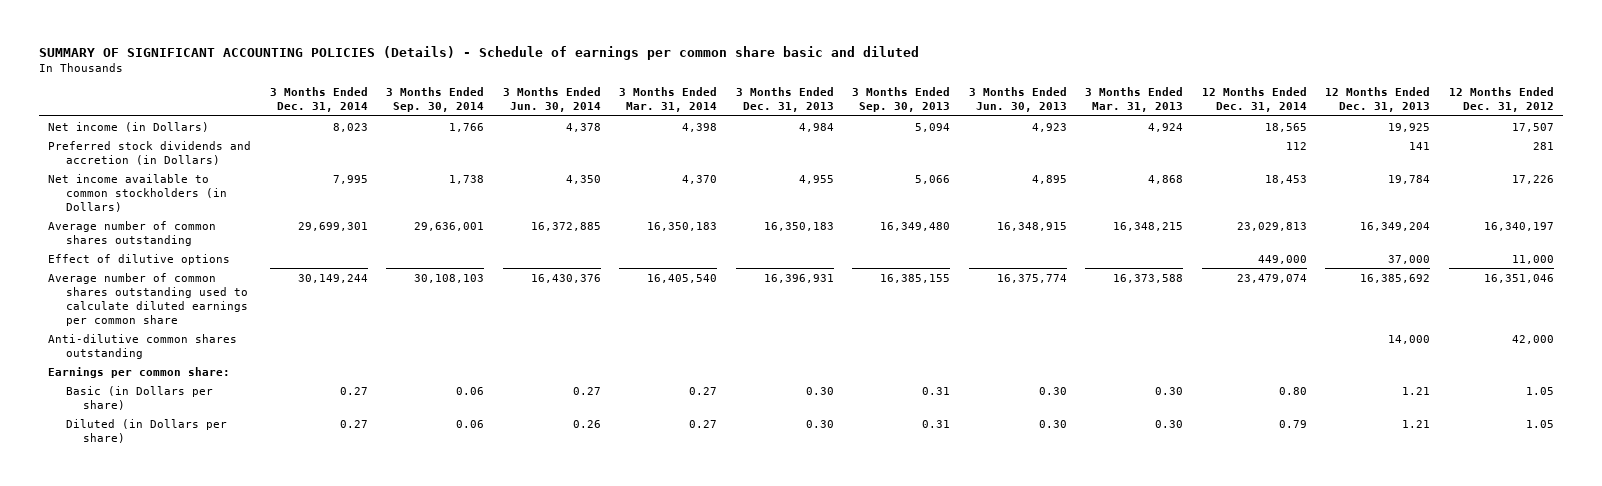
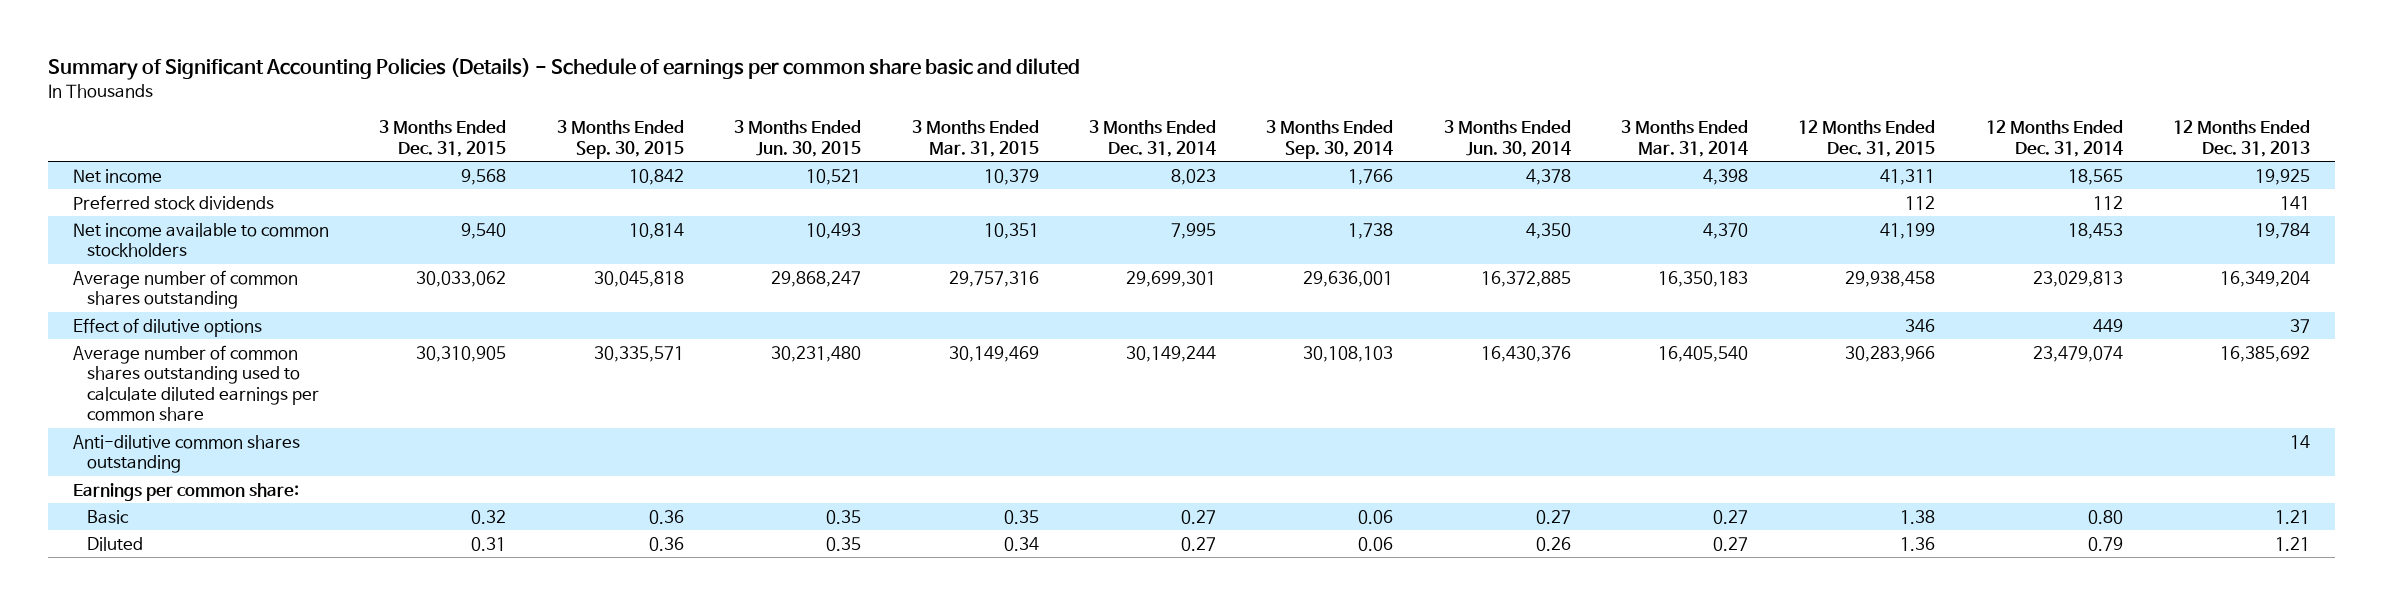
- SUMMARY OF SIGNIFICANT ACCOUNTING POLICIES (Details) - Schedule of earnings per common share basic and diluted
+ Summary of Significant Accounting Policies (Details) - Schedule of earnings per common share basic and diluted
- | 3 Months Ended Dec. 31, 2014 | 3 Months Ended Sep. 30, 2014 | 3 Months Ended Jun. 30, 2014 | 3 Months Ended Mar. 31, 2014 | 3 Months Ended Dec. 31, 2013 | 3 Months Ended Sep. 30, 2013 | 3 Months Ended Jun. 30, 2013 | 3 Months Ended Mar. 31, 2013 | 12 Months Ended Dec. 31, 2014 | 12 Months Ended Dec. 31, 2013 | 12 Months Ended Dec. 31, 2012
+ | 3 Months Ended Dec. 31, 2015 | 3 Months Ended Sep. 30, 2015 | 3 Months Ended Jun. 30, 2015 | 3 Months Ended Mar. 31, 2015 | 3 Months Ended Dec. 31, 2014 | 3 Months Ended Sep. 30, 2014 | 3 Months Ended Jun. 30, 2014 | 3 Months Ended Mar. 31, 2014 | 12 Months Ended Dec. 31, 2015 | 12 Months Ended Dec. 31, 2014 | 12 Months Ended Dec. 31, 2013
- Net income (in Dollars) | 8,023 | 1,766 | 4,378 | 4,398 | 4,984 | 5,094 | 4,923 | 4,924 | 18,565 | 19,925 | 17,507
- Preferred stock dividends and accretion (in Dollars) | | | | | | | | | 112 | 141 | 281
- Net income available to common stockholders (in Dollars) | 7,995 | 1,738 | 4,350 | 4,370 | 4,955 | 5,066 | 4,895 | 4,868 | 18,453 | 19,784 | 17,226
+ Net income | 9,568 | 10,842 | 10,521 | 10,379 | 8,023 | 1,766 | 4,378 | 4,398 | 41,311 | 18,565 | 19,925
+ Preferred stock dividends | | | | | | | | | 112 | 112 | 141
+ Net income available to common stockholders | 9,540 | 10,814 | 10,493 | 10,351 | 7,995 | 1,738 | 4,350 | 4,370 | 41,199 | 18,453 | 19,784
- Effect of dilutive options | | | | | | | | | 449,000 | 37,000 | 11,000
+ Effect of dilutive options | | | | | | | | | 346 | 449 | 37
- Anti-dilutive common shares outstanding | | | | | | | | | | 14,000 | 42,000
+ Anti-dilutive common shares outstanding | | | | | | | | | | | 14
- Basic (in Dollars per share) | 0.27 | 0.06 | 0.27 | 0.27 | 0.30 | 0.31 | 0.30 | 0.30 | 0.80 | 1.21 | 1.05
- Diluted (in Dollars per share) | 0.27 | 0.06 | 0.26 | 0.27 | 0.30 | 0.31 | 0.30 | 0.30 | 0.79 | 1.21 | 1.05
+ Basic | 0.32 | 0.36 | 0.35 | 0.35 | 0.27 | 0.06 | 0.27 | 0.27 | 1.38 | 0.80 | 1.21
+ Diluted | 0.31 | 0.36 | 0.35 | 0.34 | 0.27 | 0.06 | 0.26 | 0.27 | 1.36 | 0.79 | 1.21

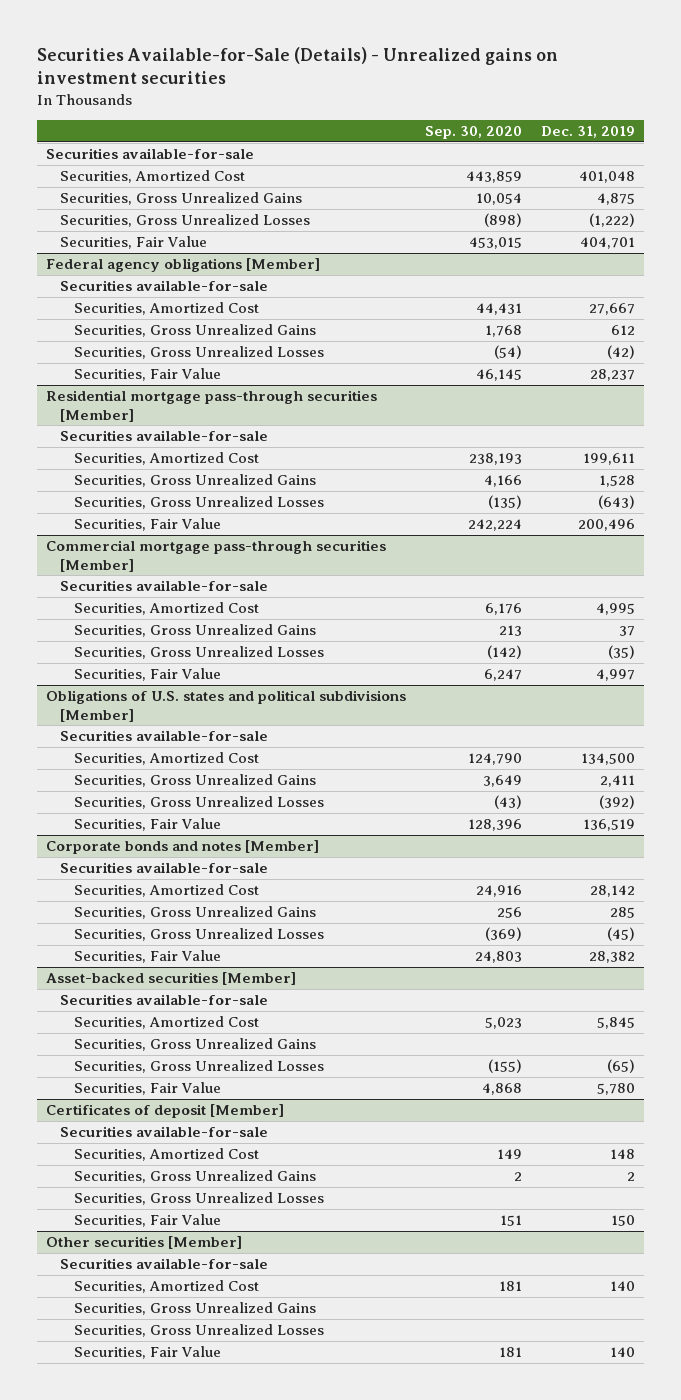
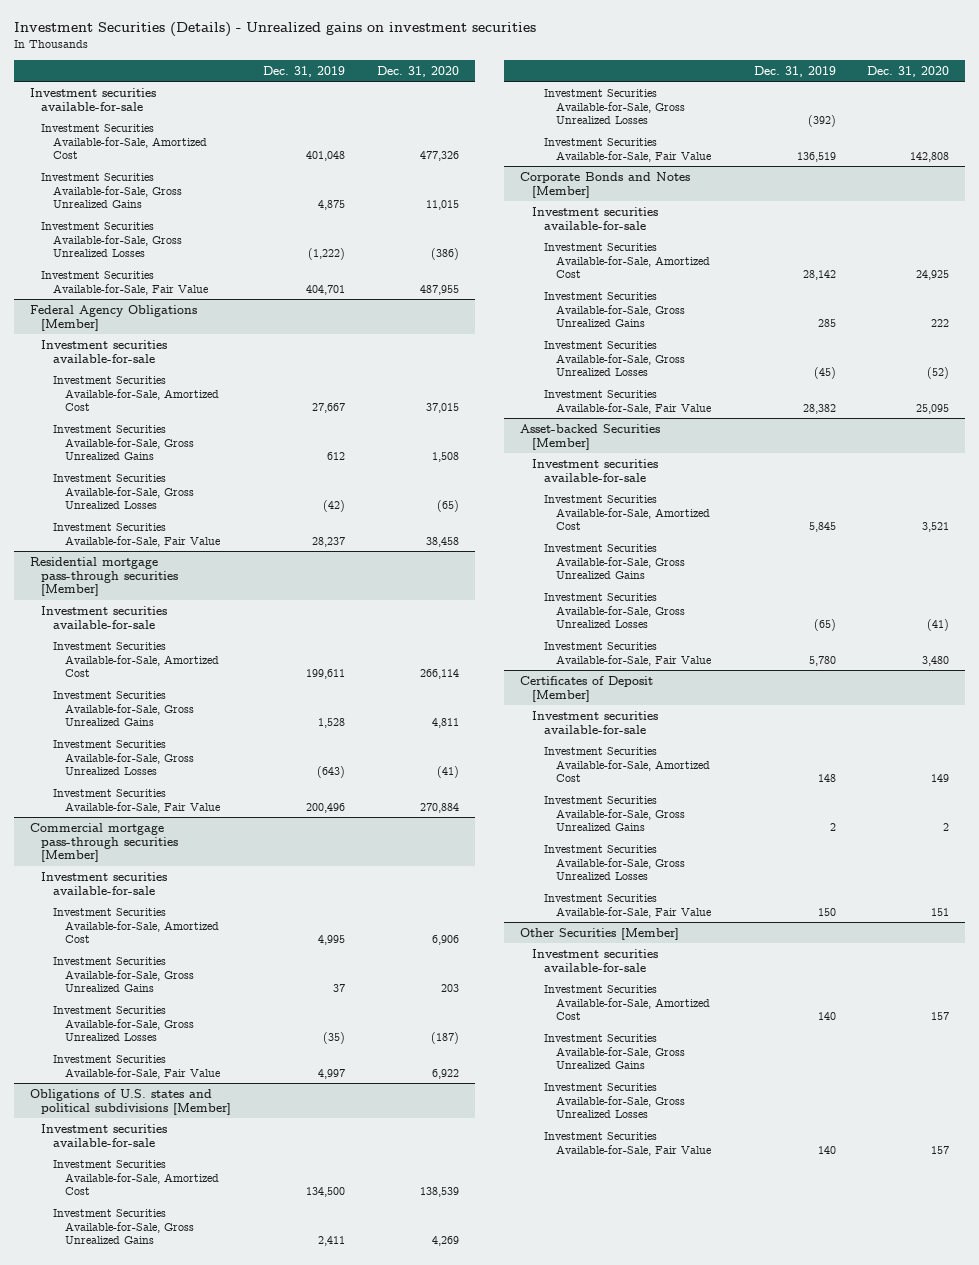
- Securities Available-for-Sale (Details) - Unrealized gains on investment securities
+ Investment Securities (Details) - Unrealized gains on investment securities
- | Sep. 30, 2020 | Dec. 31, 2019
+ | Dec. 31, 2019 | Dec. 31, 2020
- Securities available-for-sale
- Securities, Amortized Cost | 443,859 | 401,048
- Securities, Gross Unrealized Gains | 10,054 | 4,875
- Securities, Gross Unrealized Losses | (898) | (1,222)
- Securities, Fair Value | 453,015 | 404,701
- Federal agency obligations [Member]
- Securities available-for-sale
- Securities, Amortized Cost | 44,431 | 27,667
- Securities, Gross Unrealized Gains | 1,768 | 612
- Securities, Gross Unrealized Losses | (54) | (42)
- Securities, Fair Value | 46,145 | 28,237
+ Investment securities available-for-sale
+ Investment Securities Available-for-Sale, Amortized Cost | 401,048 | 477,326
+ Investment Securities Available-for-Sale, Gross Unrealized Gains | 4,875 | 11,015
+ Investment Securities Available-for-Sale, Gross Unrealized Losses | (1,222) | (386)
+ Investment Securities Available-for-Sale, Fair Value | 404,701 | 487,955
+ Federal Agency Obligations [Member]
+ Investment securities available-for-sale
+ Investment Securities Available-for-Sale, Amortized Cost | 27,667 | 37,015
+ Investment Securities Available-for-Sale, Gross Unrealized Gains | 612 | 1,508
+ Investment Securities Available-for-Sale, Gross Unrealized Losses | (42) | (65)
+ Investment Securities Available-for-Sale, Fair Value | 28,237 | 38,458
@ Residential mortgage pass-through securities [Member]
- Securities available-for-sale
- Securities, Amortized Cost | 238,193 | 199,611
- Securities, Gross Unrealized Gains | 4,166 | 1,528
- Securities, Gross Unrealized Losses | (135) | (643)
- Securities, Fair Value | 242,224 | 200,496
+ Investment securities available-for-sale
+ Investment Securities Available-for-Sale, Amortized Cost | 199,611 | 266,114
+ Investment Securities Available-for-Sale, Gross Unrealized Gains | 1,528 | 4,811
+ Investment Securities Available-for-Sale, Gross Unrealized Losses | (643) | (41)
+ Investment Securities Available-for-Sale, Fair Value | 200,496 | 270,884
@ Commercial mortgage pass-through securities [Member]
- Securities available-for-sale
- Securities, Amortized Cost | 6,176 | 4,995
- Securities, Gross Unrealized Gains | 213 | 37
- Securities, Gross Unrealized Losses | (142) | (35)
- Securities, Fair Value | 6,247 | 4,997
+ Investment securities available-for-sale
+ Investment Securities Available-for-Sale, Amortized Cost | 4,995 | 6,906
+ Investment Securities Available-for-Sale, Gross Unrealized Gains | 37 | 203
+ Investment Securities Available-for-Sale, Gross Unrealized Losses | (35) | (187)
+ Investment Securities Available-for-Sale, Fair Value | 4,997 | 6,922
@ Obligations of U.S. states and political subdivisions [Member]
- Securities available-for-sale
- Securities, Amortized Cost | 124,790 | 134,500
- Securities, Gross Unrealized Gains | 3,649 | 2,411
- Securities, Gross Unrealized Losses | (43) | (392)
- Securities, Fair Value | 128,396 | 136,519
- Corporate bonds and notes [Member]
- Securities available-for-sale
- Securities, Amortized Cost | 24,916 | 28,142
- Securities, Gross Unrealized Gains | 256 | 285
- Securities, Gross Unrealized Losses | (369) | (45)
- Securities, Fair Value | 24,803 | 28,382
- Asset-backed securities [Member]
- Securities available-for-sale
- Securities, Amortized Cost | 5,023 | 5,845
- Securities, Gross Unrealized Gains
- Securities, Gross Unrealized Losses | (155) | (65)
- Securities, Fair Value | 4,868 | 5,780
- Certificates of deposit [Member]
- Securities available-for-sale
- Securities, Amortized Cost | 149 | 148
- Securities, Gross Unrealized Gains | 2 | 2
- Securities, Gross Unrealized Losses
- Securities, Fair Value | 151 | 150
- Other securities [Member]
- Securities available-for-sale
- Securities, Amortized Cost | 181 | 140
- Securities, Gross Unrealized Gains
- Securities, Gross Unrealized Losses
- Securities, Fair Value | 181 | 140
@ Obligations of U.S. states and political subdivisions [Member]
+ Investment securities available-for-sale
+ Investment Securities Available-for-Sale, Amortized Cost | 134,500 | 138,539
+ Investment Securities Available-for-Sale, Gross Unrealized Gains | 2,411 | 4,269
+ Investment Securities Available-for-Sale, Gross Unrealized Losses | (392) |
+ Investment Securities Available-for-Sale, Fair Value | 136,519 | 142,808
+ Corporate Bonds and Notes [Member]
+ Investment securities available-for-sale
+ Investment Securities Available-for-Sale, Amortized Cost | 28,142 | 24,925
+ Investment Securities Available-for-Sale, Gross Unrealized Gains | 285 | 222
+ Investment Securities Available-for-Sale, Gross Unrealized Losses | (45) | (52)
+ Investment Securities Available-for-Sale, Fair Value | 28,382 | 25,095
+ Asset-backed Securities [Member]
+ Investment securities available-for-sale
+ Investment Securities Available-for-Sale, Amortized Cost | 5,845 | 3,521
+ Investment Securities Available-for-Sale, Gross Unrealized Gains
+ Investment Securities Available-for-Sale, Gross Unrealized Losses | (65) | (41)
+ Investment Securities Available-for-Sale, Fair Value | 5,780 | 3,480
+ Certificates of Deposit [Member]
+ Investment securities available-for-sale
+ Investment Securities Available-for-Sale, Amortized Cost | 148 | 149
+ Investment Securities Available-for-Sale, Gross Unrealized Gains | 2 | 2
+ Investment Securities Available-for-Sale, Gross Unrealized Losses
+ Investment Securities Available-for-Sale, Fair Value | 150 | 151
+ Other Securities [Member]
+ Investment securities available-for-sale
+ Investment Securities Available-for-Sale, Amortized Cost | 140 | 157
+ Investment Securities Available-for-Sale, Gross Unrealized Gains
+ Investment Securities Available-for-Sale, Gross Unrealized Losses
+ Investment Securities Available-for-Sale, Fair Value | 140 | 157

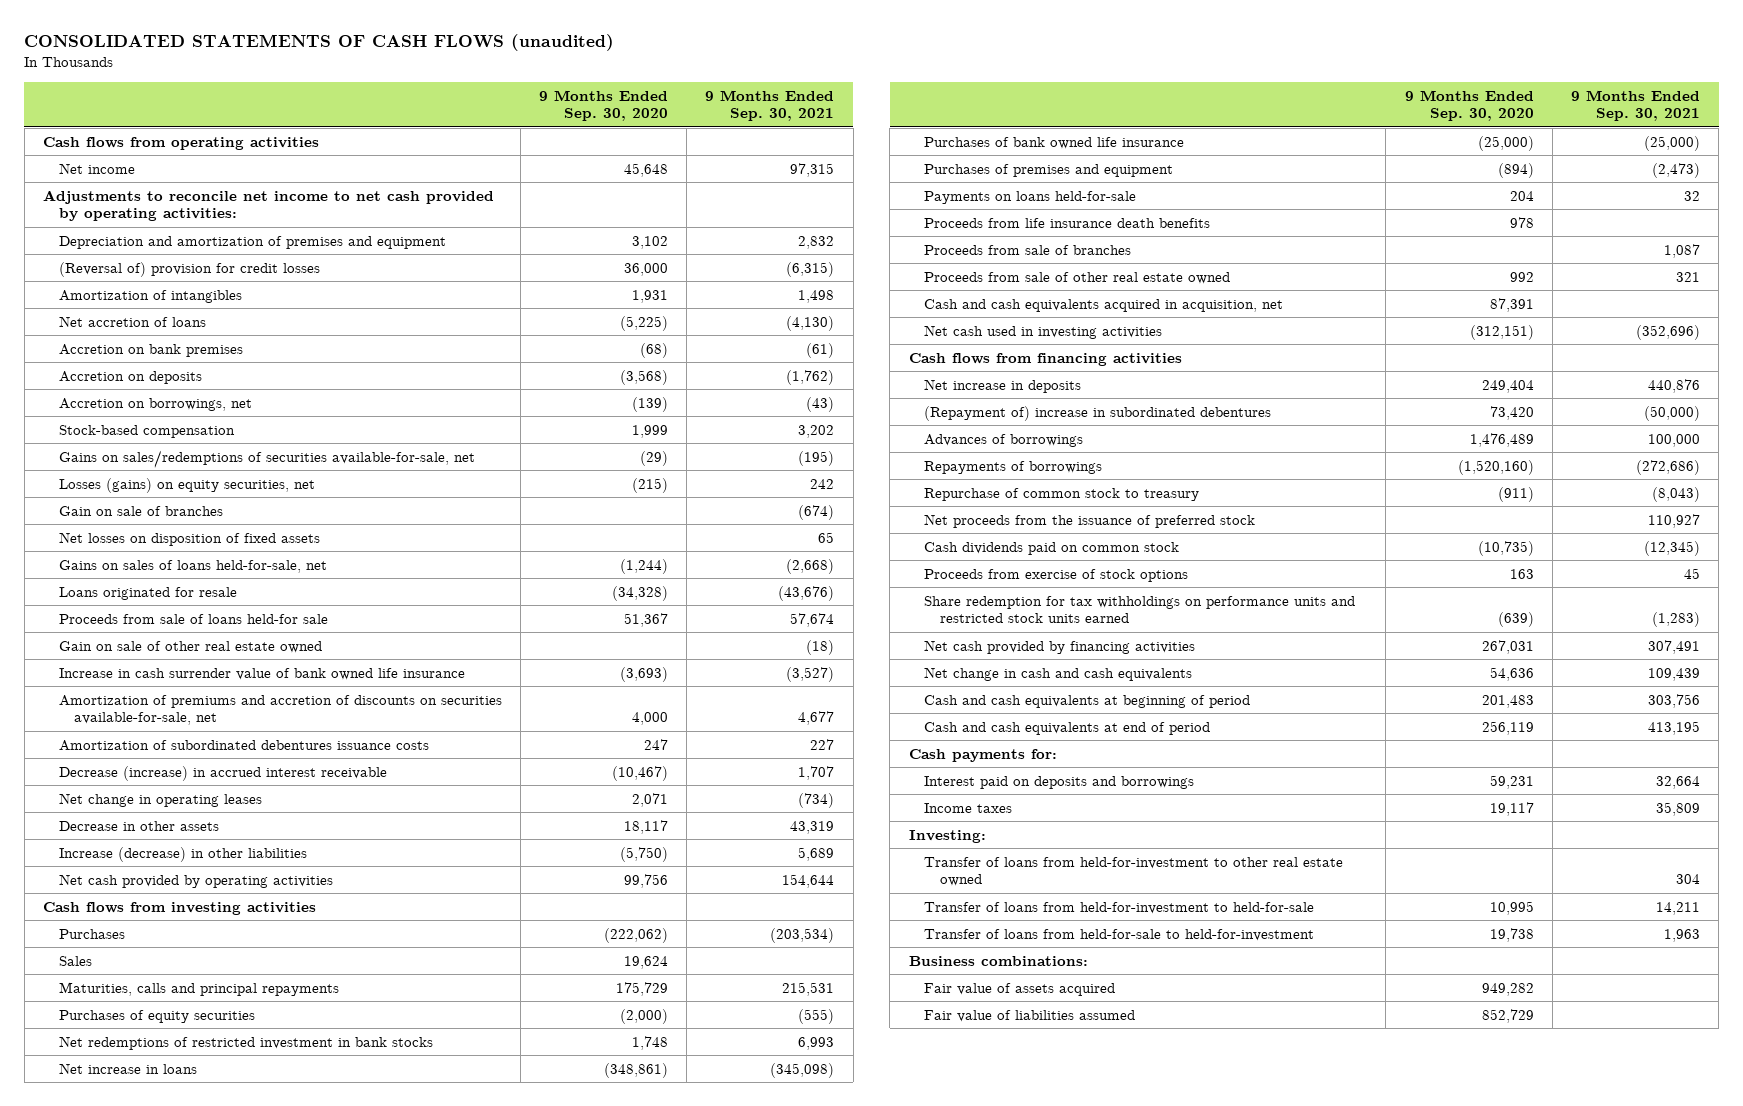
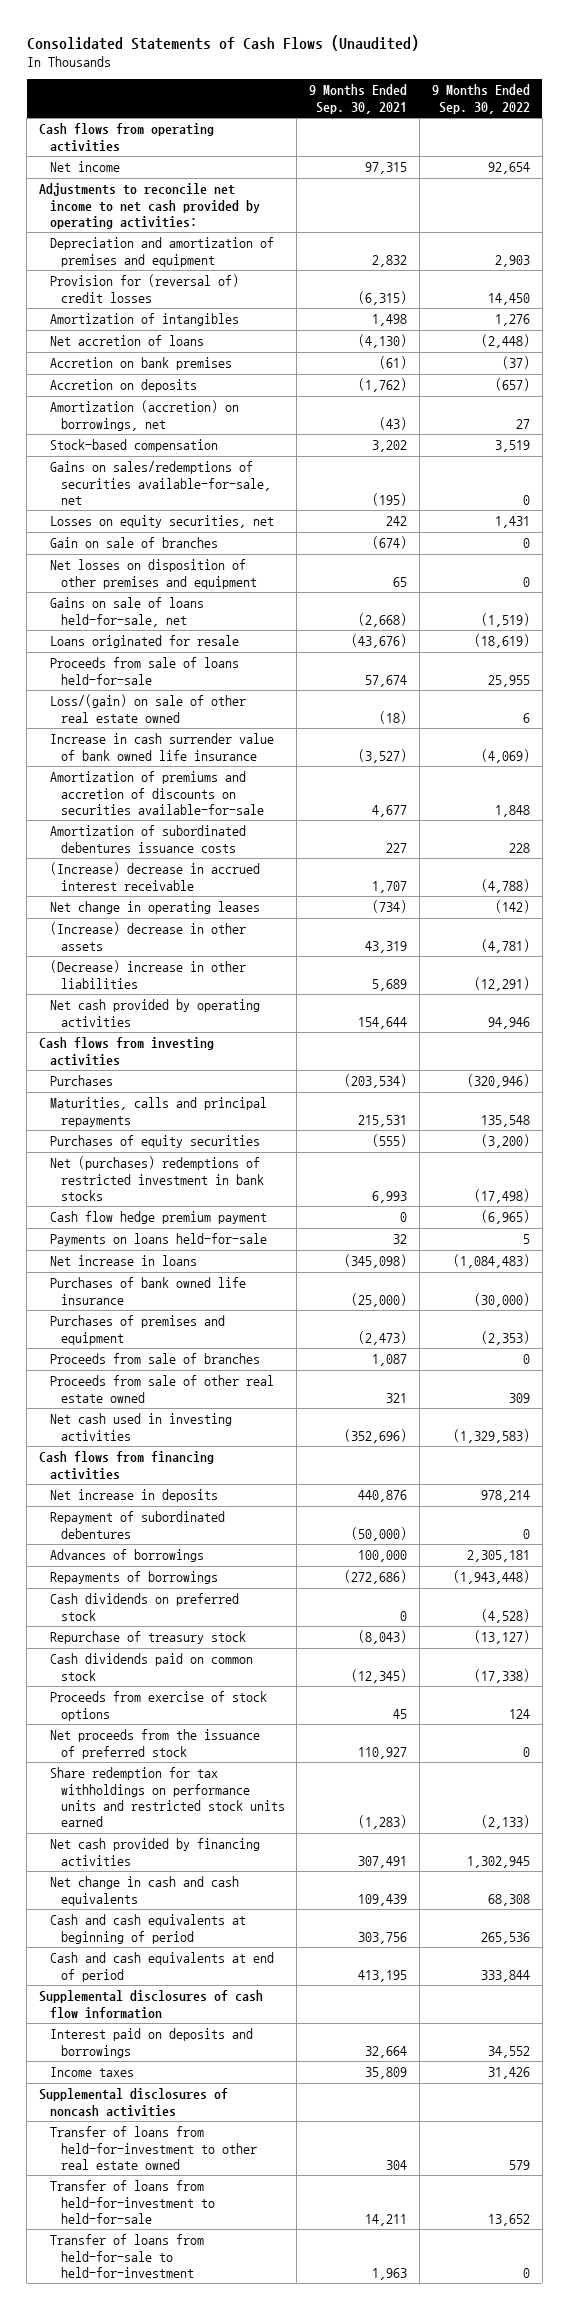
- CONSOLIDATED STATEMENTS OF CASH FLOWS (unaudited)
+ Consolidated Statements of Cash Flows (Unaudited)
- | 9 Months Ended Sep. 30, 2020 | 9 Months Ended Sep. 30, 2021
+ | 9 Months Ended Sep. 30, 2021 | 9 Months Ended Sep. 30, 2022
- (Reversal of) provision for credit losses | 36,000 | (6,315)
+ Provision for (reversal of) credit losses | (6,315) | 14,450
- Accretion on borrowings, net | (139) | (43)
+ Amortization (accretion) on borrowings, net | (43) | 27
- Losses (gains) on equity securities, net | (215) | 242
+ Losses on equity securities, net | 242 | 1,431
- Net losses on disposition of fixed assets | | 65
- Gains on sales of loans held-for-sale, net | (1,244) | (2,668)
+ Net losses on disposition of other premises and equipment | 65 | 0
+ Gains on sale of loans held-for-sale, net | (2,668) | (1,519)
- Proceeds from sale of loans held-for sale | 51,367 | 57,674
- Gain on sale of other real estate owned | | (18)
+ Proceeds from sale of loans held-for-sale | 57,674 | 25,955
+ Loss/(gain) on sale of other real estate owned | (18) | 6
- Amortization of premiums and accretion of discounts on securities available-for-sale, net | 4,000 | 4,677
+ Amortization of premiums and accretion of discounts on securities available-for-sale | 4,677 | 1,848
- Decrease (increase) in accrued interest receivable | (10,467) | 1,707
+ (Increase) decrease in accrued interest receivable | 1,707 | (4,788)
- Decrease in other assets | 18,117 | 43,319
- Increase (decrease) in other liabilities | (5,750) | 5,689
+ (Increase) decrease in other assets | 43,319 | (4,781)
+ (Decrease) increase in other liabilities | 5,689 | (12,291)
- Sales | 19,624 |
- Net redemptions of restricted investment in bank stocks | 1,748 | 6,993
+ Net (purchases) redemptions of restricted investment in bank stocks | 6,993 | (17,498)
+ Cash flow hedge premium payment | 0 | (6,965)
moved up: Payments on loans held-for-sale | 32 | 5
- Proceeds from life insurance death benefits | 978 |
- Cash and cash equivalents acquired in acquisition, net | 87,391 |
- (Repayment of) increase in subordinated debentures | 73,420 | (50,000)
+ Repayment of subordinated debentures | (50,000) | 0
- Repurchase of common stock to treasury | (911) | (8,043)
+ Cash dividends on preferred stock | 0 | (4,528)
+ Repurchase of treasury stock | (8,043) | (13,127)
moved down: Net proceeds from the issuance of preferred stock | 110,927 | 0
- Cash payments for:
+ Supplemental disclosures of cash flow information
- Investing:
+ Supplemental disclosures of noncash activities
- Business combinations:
- Fair value of assets acquired | 949,282 |
- Fair value of liabilities assumed | 852,729 |

